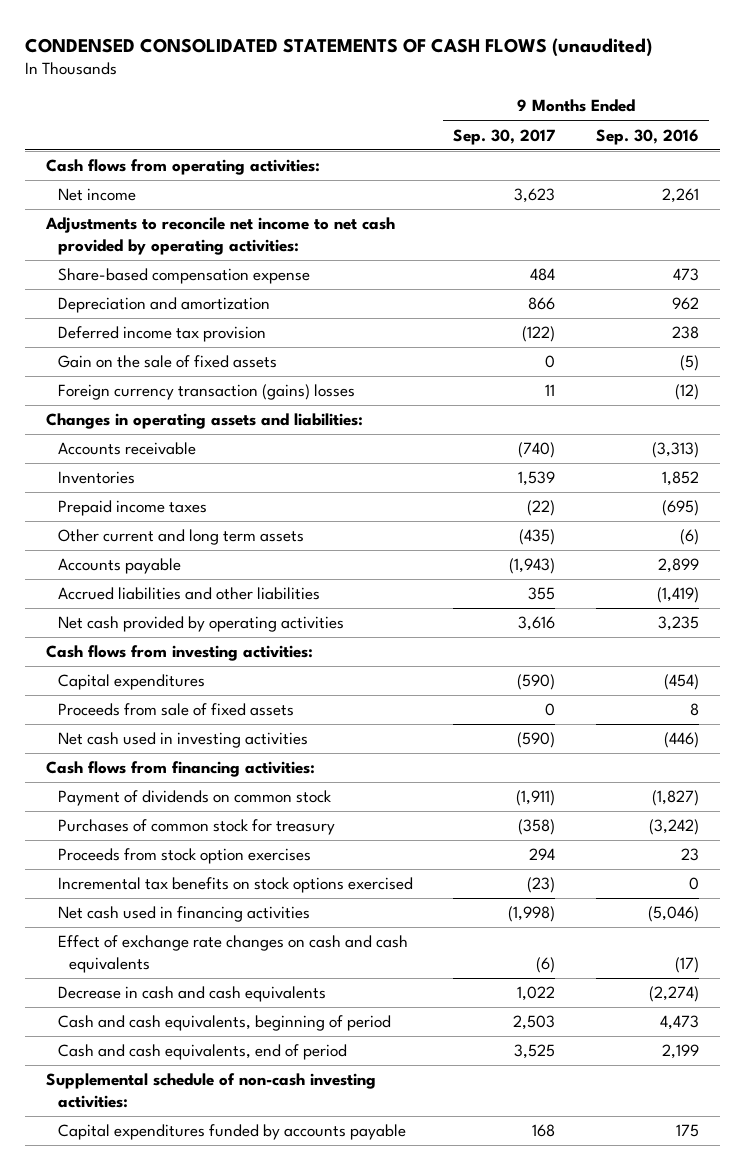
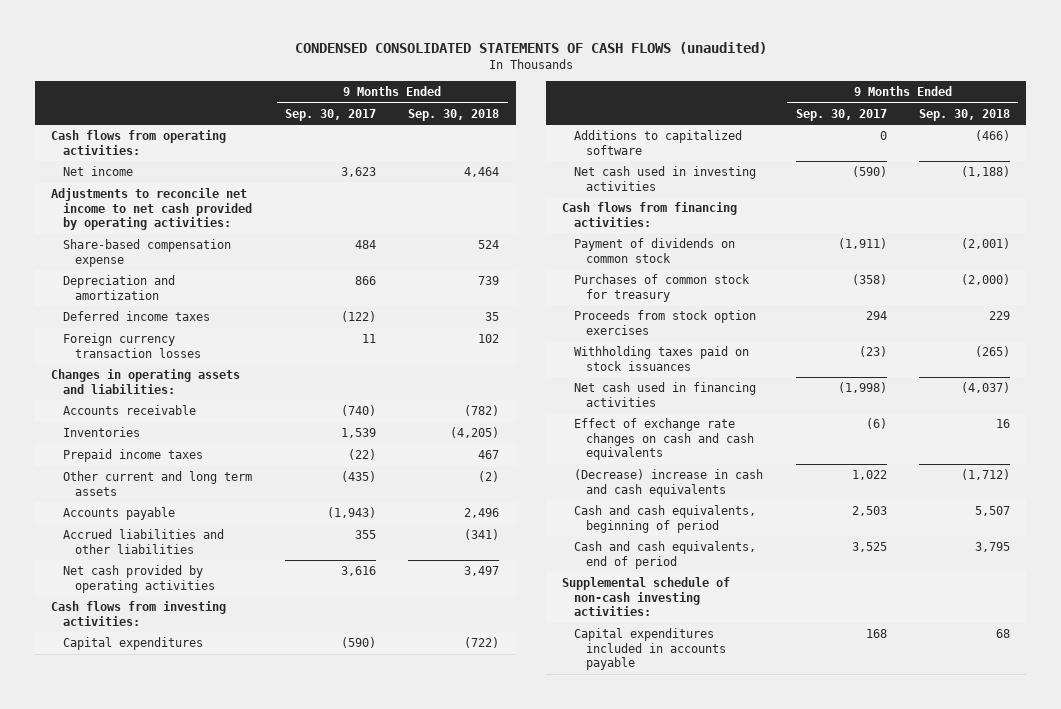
- | 9 Months Ended Sep. 30, 2017 | 9 Months Ended Sep. 30, 2016
+ | 9 Months Ended Sep. 30, 2017 | 9 Months Ended Sep. 30, 2018
- Deferred income tax provision | (122) | 238
- Gain on the sale of fixed assets | 0 | (5)
- Foreign currency transaction (gains) losses | 11 | (12)
+ Deferred income taxes | (122) | 35
+ Foreign currency transaction losses | 11 | 102
- Proceeds from sale of fixed assets | 0 | 8
+ Additions to capitalized software | 0 | (466)
- Incremental tax benefits on stock options exercised | (23) | 0
+ Withholding taxes paid on stock issuances | (23) | (265)
- Decrease in cash and cash equivalents | 1,022 | (2,274)
+ (Decrease) increase in cash and cash equivalents | 1,022 | (1,712)
- Capital expenditures funded by accounts payable | 168 | 175
+ Capital expenditures included in accounts payable | 168 | 68

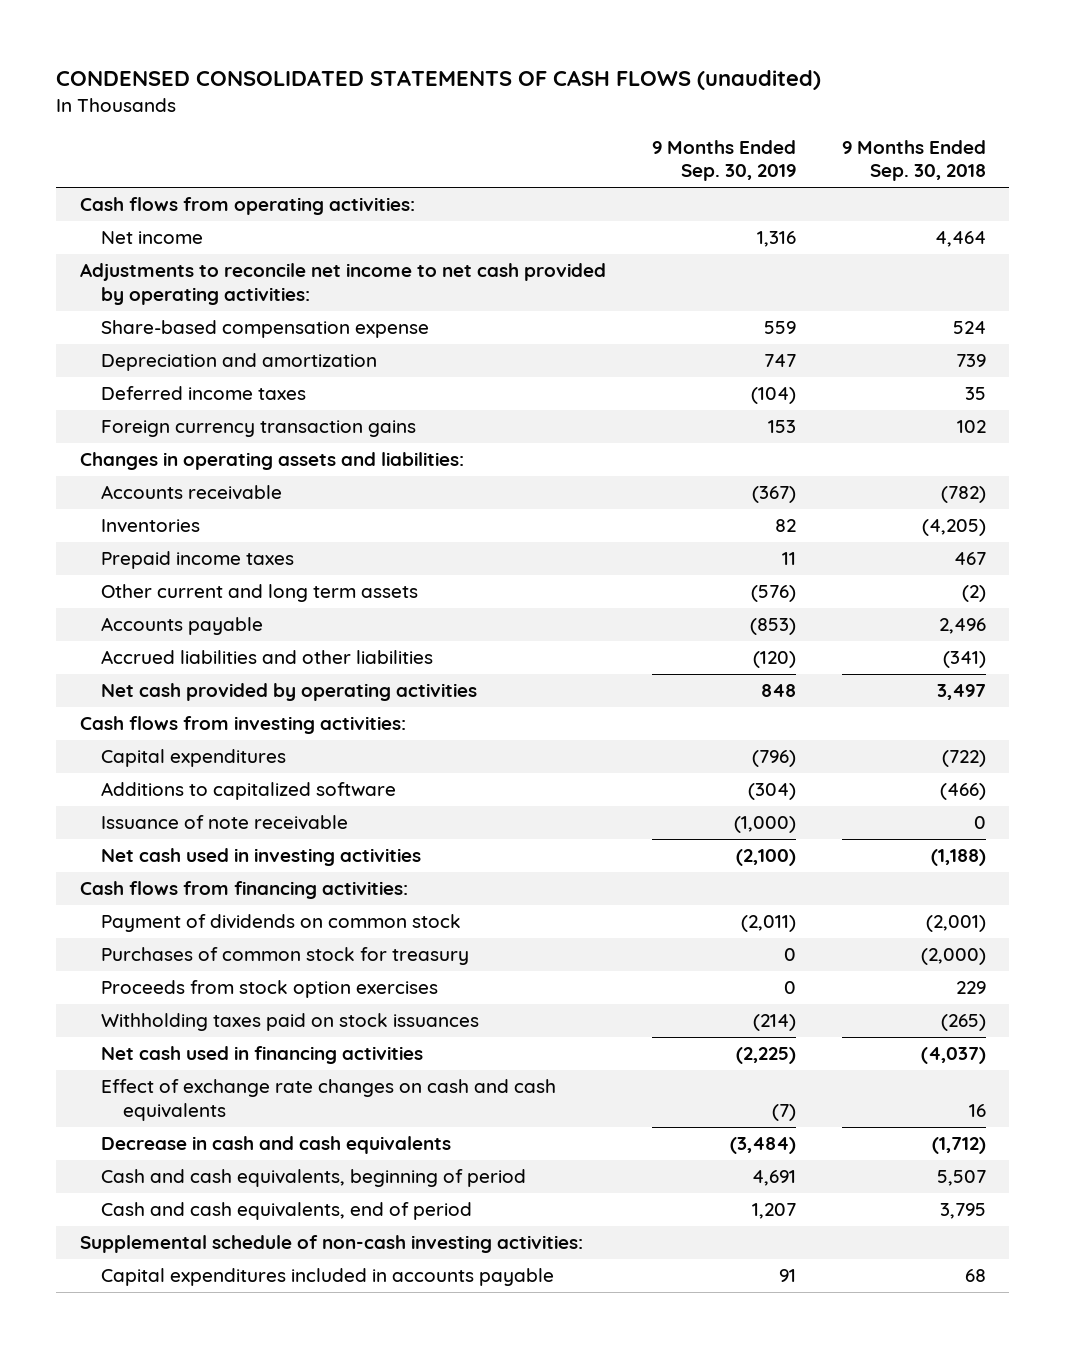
- | 9 Months Ended Sep. 30, 2017 | 9 Months Ended Sep. 30, 2018
+ | 9 Months Ended Sep. 30, 2019 | 9 Months Ended Sep. 30, 2018
- Foreign currency transaction losses | 11 | 102
+ Foreign currency transaction gains | 153 | 102
+ Issuance of note receivable | (1,000) | 0
- (Decrease) increase in cash and cash equivalents | 1,022 | (1,712)
+ Decrease in cash and cash equivalents | (3,484) | (1,712)

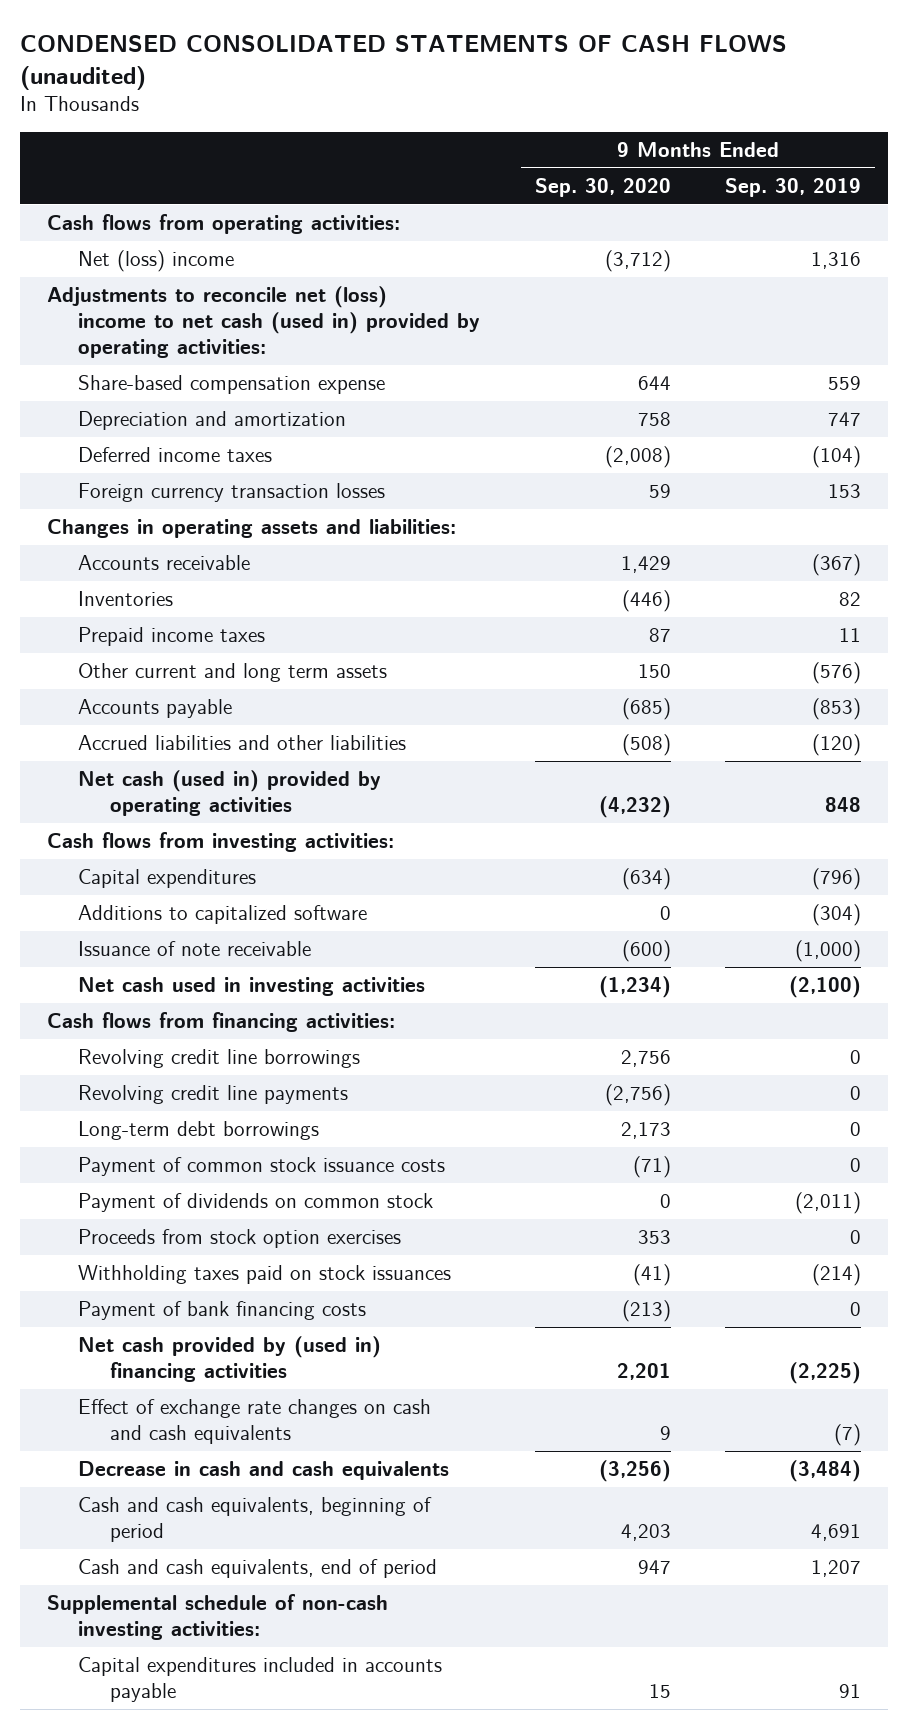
- | 9 Months Ended Sep. 30, 2019 | 9 Months Ended Sep. 30, 2018
+ | 9 Months Ended Sep. 30, 2020 | 9 Months Ended Sep. 30, 2019
- Net income | 1,316 | 4,464
- Adjustments to reconcile net income to net cash provided by operating activities:
+ Net (loss) income | (3,712) | 1,316
+ Adjustments to reconcile net (loss) income to net cash (used in) provided by operating activities:
- Foreign currency transaction gains | 153 | 102
+ Foreign currency transaction losses | 59 | 153
- Net cash provided by operating activities | 848 | 3,497
+ Net cash (used in) provided by operating activities | (4,232) | 848
+ Revolving credit line borrowings | 2,756 | 0
+ Revolving credit line payments | (2,756) | 0
+ Long-term debt borrowings | 2,173 | 0
+ Payment of common stock issuance costs | (71) | 0
- Purchases of common stock for treasury | 0 | (2,000)
- Net cash used in financing activities | (2,225) | (4,037)
+ Payment of bank financing costs | (213) | 0
+ Net cash provided by (used in) financing activities | 2,201 | (2,225)

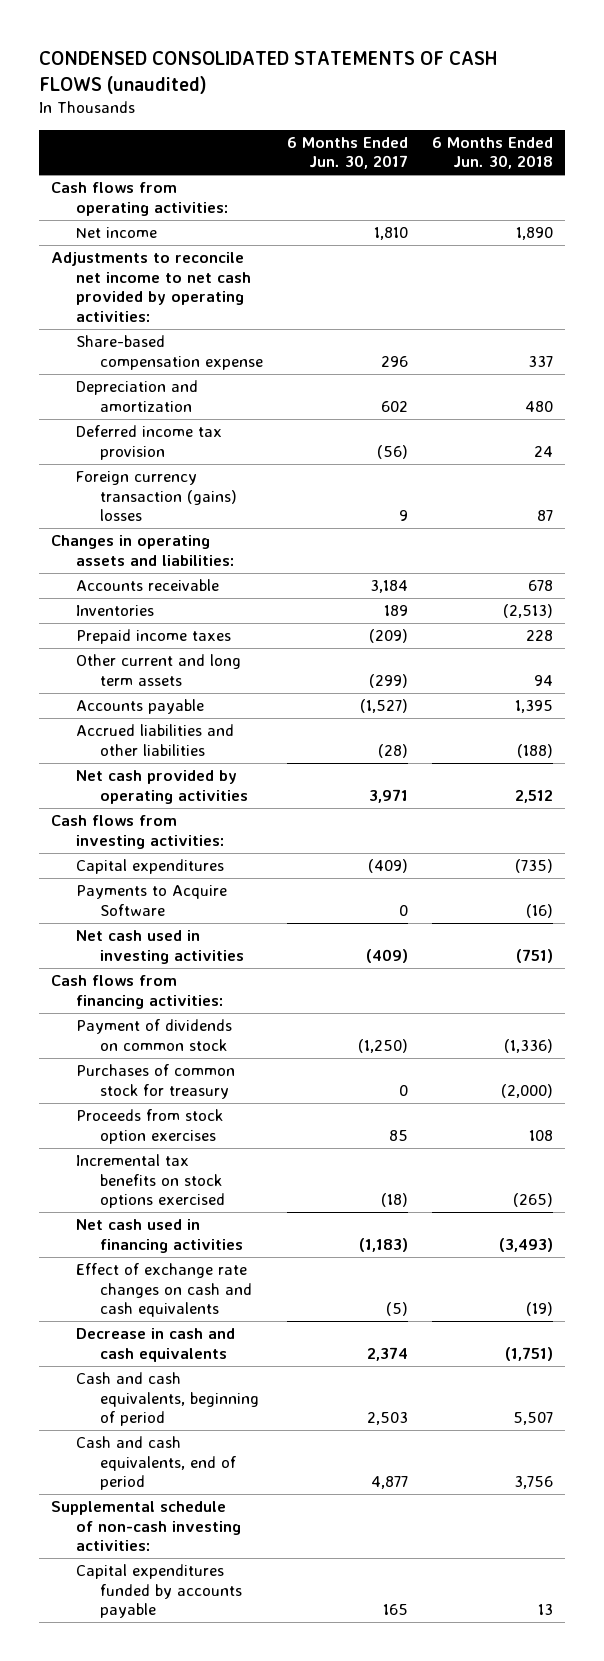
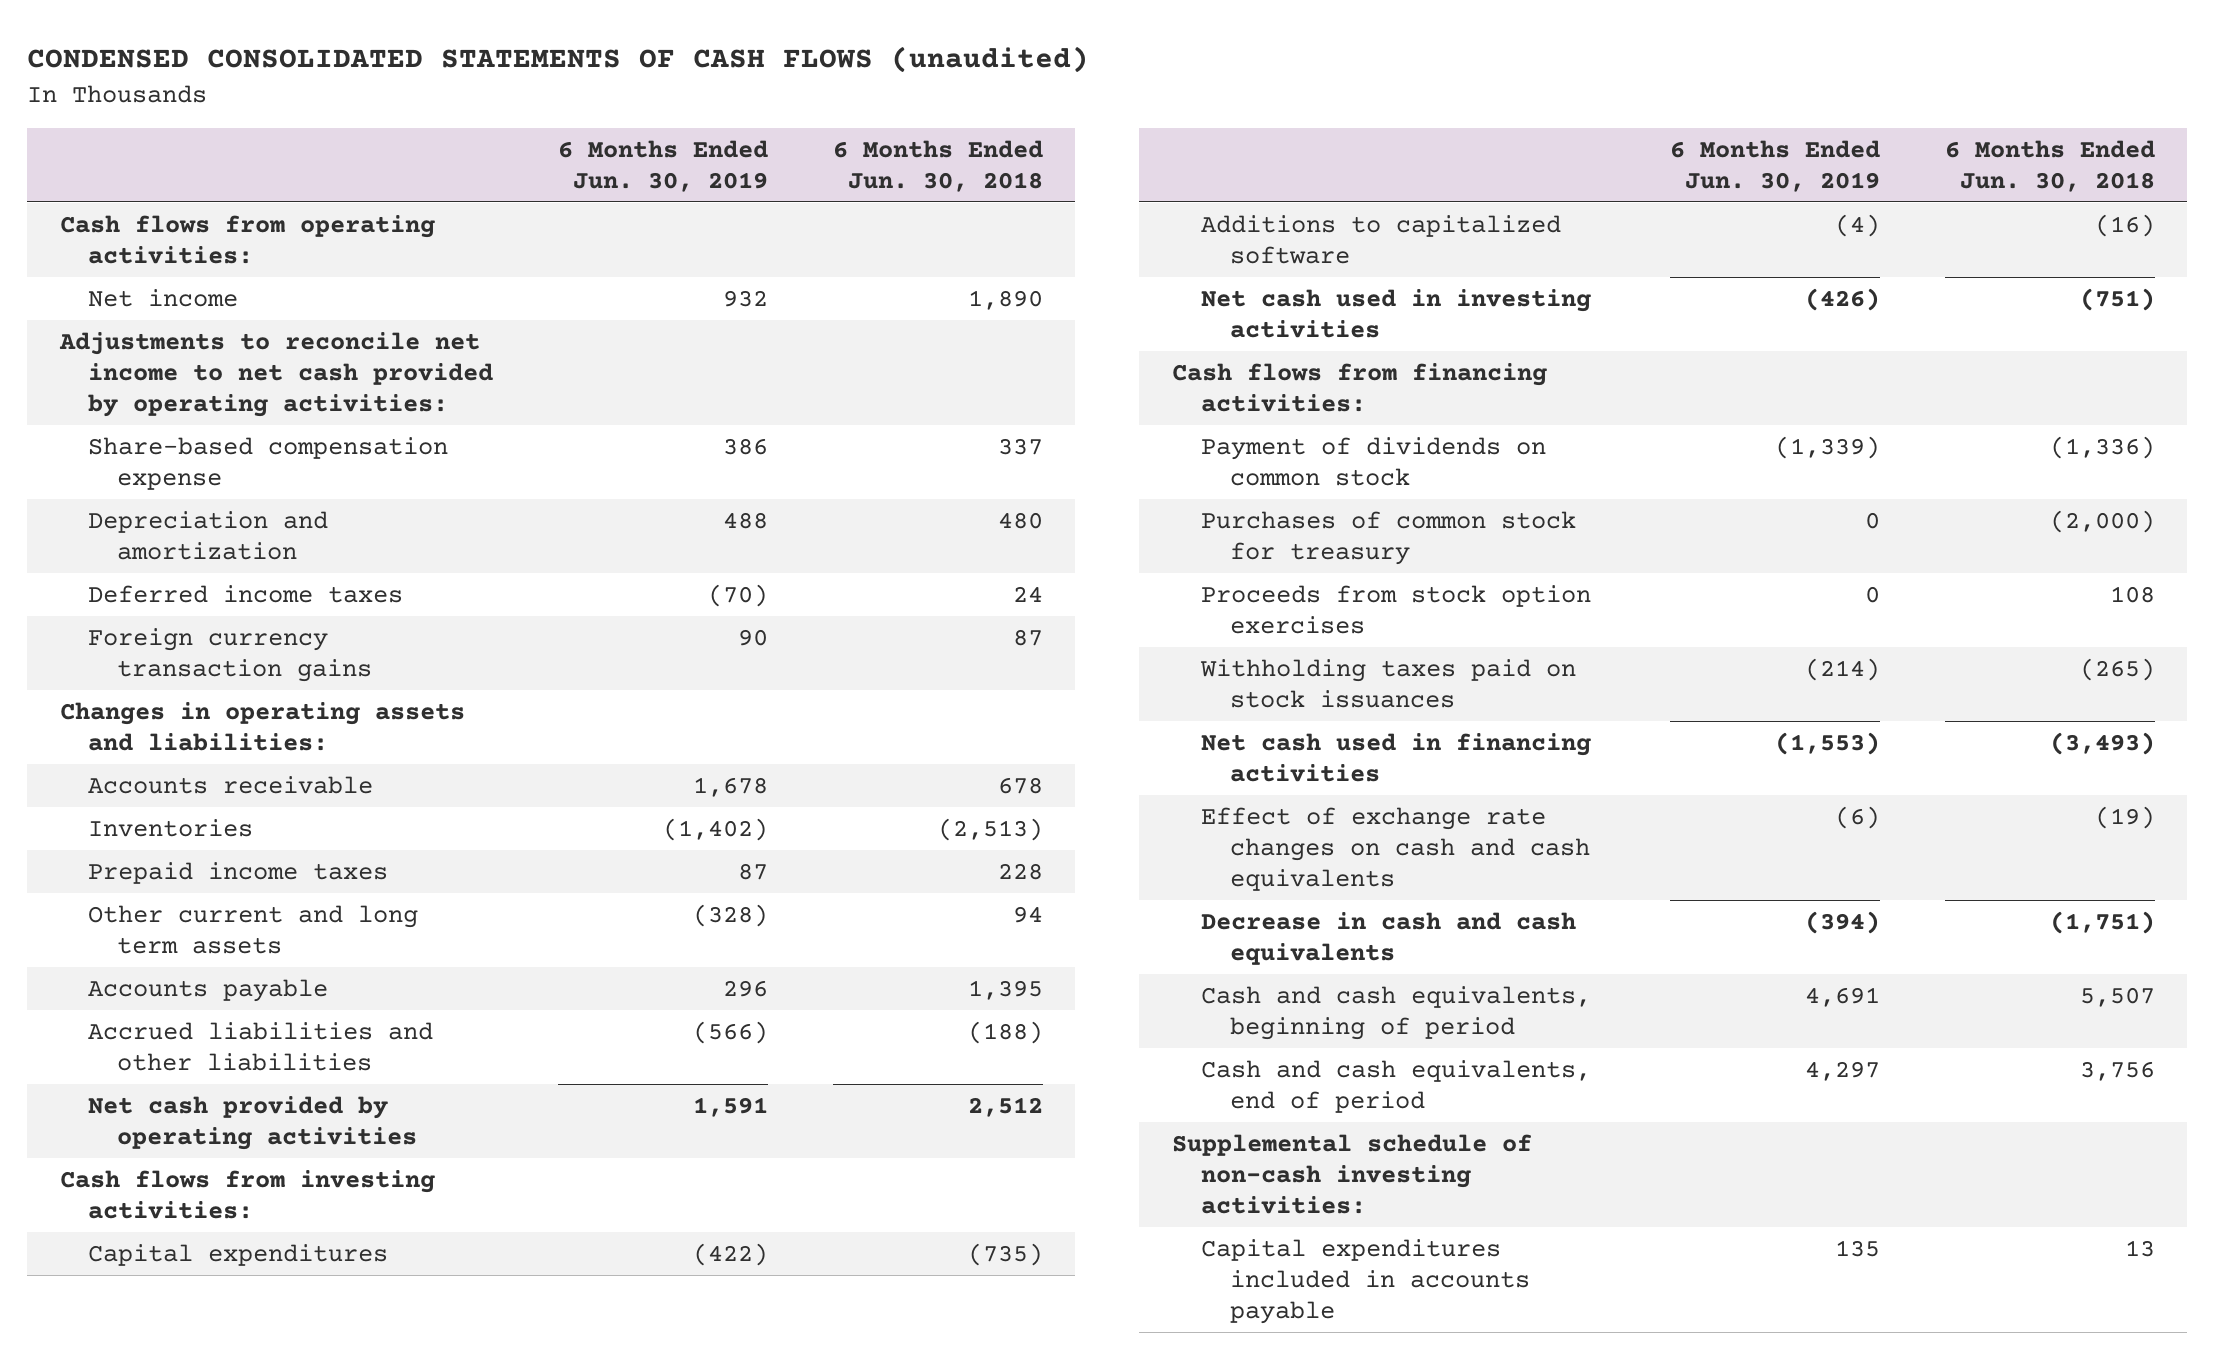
- | 6 Months Ended Jun. 30, 2017 | 6 Months Ended Jun. 30, 2018
+ | 6 Months Ended Jun. 30, 2019 | 6 Months Ended Jun. 30, 2018
- Deferred income tax provision | (56) | 24
- Foreign currency transaction (gains) losses | 9 | 87
+ Deferred income taxes | (70) | 24
+ Foreign currency transaction gains | 90 | 87
- Payments to Acquire Software | 0 | (16)
+ Additions to capitalized software | (4) | (16)
- Incremental tax benefits on stock options exercised | (18) | (265)
+ Withholding taxes paid on stock issuances | (214) | (265)
- Capital expenditures funded by accounts payable | 165 | 13
+ Capital expenditures included in accounts payable | 135 | 13

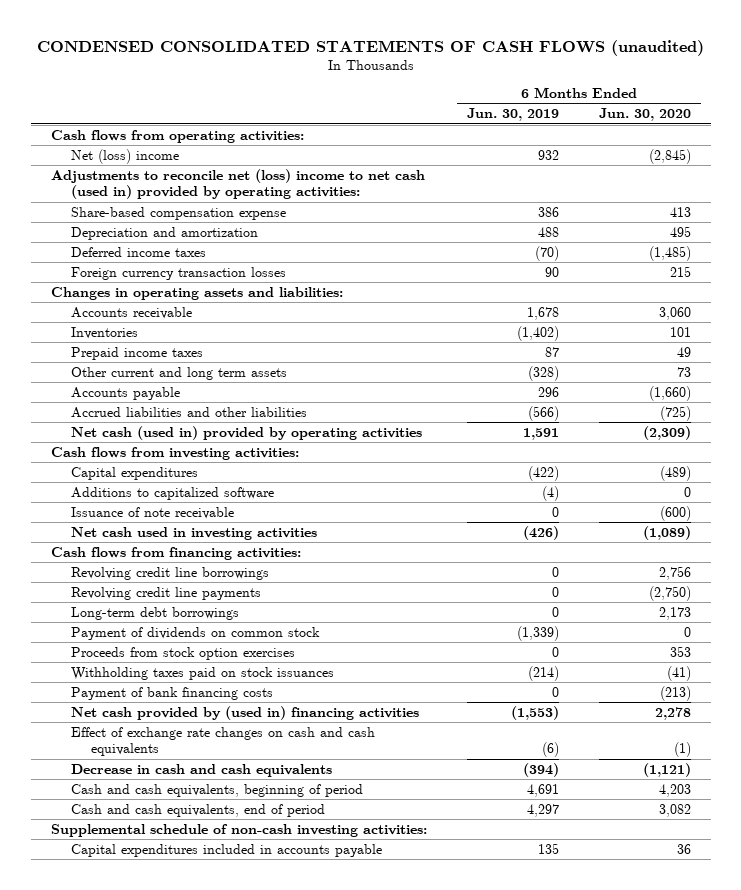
- | 6 Months Ended Jun. 30, 2019 | 6 Months Ended Jun. 30, 2018
+ | 6 Months Ended Jun. 30, 2019 | 6 Months Ended Jun. 30, 2020
- Net income | 932 | 1,890
- Adjustments to reconcile net income to net cash provided by operating activities:
+ Net (loss) income | 932 | (2,845)
+ Adjustments to reconcile net (loss) income to net cash (used in) provided by operating activities:
- Foreign currency transaction gains | 90 | 87
+ Foreign currency transaction losses | 90 | 215
- Net cash provided by operating activities | 1,591 | 2,512
+ Net cash (used in) provided by operating activities | 1,591 | (2,309)
+ Issuance of note receivable | 0 | (600)
+ Revolving credit line borrowings | 0 | 2,756
+ Revolving credit line payments | 0 | (2,750)
+ Long-term debt borrowings | 0 | 2,173
- Purchases of common stock for treasury | 0 | (2,000)
- Net cash used in financing activities | (1,553) | (3,493)
+ Payment of bank financing costs | 0 | (213)
+ Net cash provided by (used in) financing activities | (1,553) | 2,278

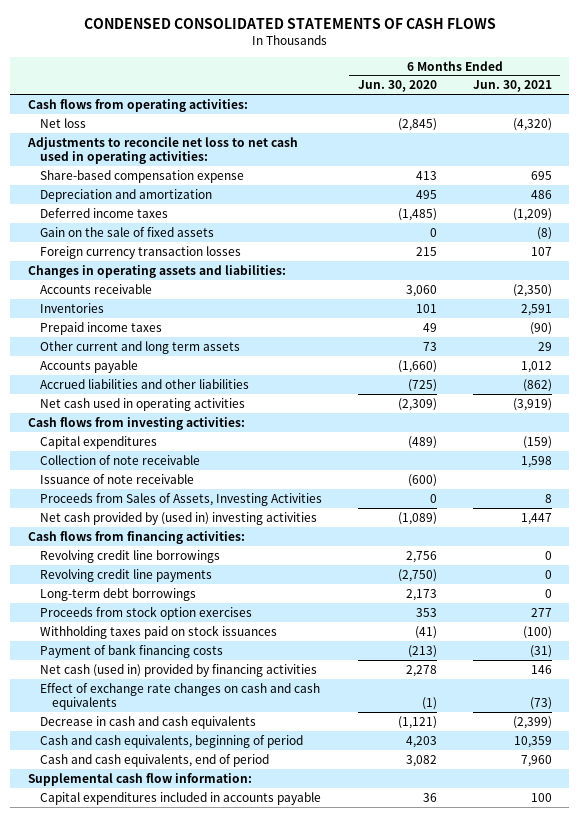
- CONDENSED CONSOLIDATED STATEMENTS OF CASH FLOWS (unaudited)
+ CONDENSED CONSOLIDATED STATEMENTS OF CASH FLOWS
- | 6 Months Ended Jun. 30, 2019 | 6 Months Ended Jun. 30, 2020
+ | 6 Months Ended Jun. 30, 2020 | 6 Months Ended Jun. 30, 2021
- Net (loss) income | 932 | (2,845)
- Adjustments to reconcile net (loss) income to net cash (used in) provided by operating activities:
+ Net loss | (2,845) | (4,320)
+ Adjustments to reconcile net loss to net cash used in operating activities:
+ Gain on the sale of fixed assets | 0 | (8)
- Net cash (used in) provided by operating activities | 1,591 | (2,309)
+ Net cash used in operating activities | (2,309) | (3,919)
- Additions to capitalized software | (4) | 0
+ Collection of note receivable | | 1,598
- Net cash used in investing activities | (426) | (1,089)
+ Proceeds from Sales of Assets, Investing Activities | 0 | 8
+ Net cash provided by (used in) investing activities | (1,089) | 1,447
- Payment of dividends on common stock | (1,339) | 0
- Net cash provided by (used in) financing activities | (1,553) | 2,278
+ Net cash (used in) provided by financing activities | 2,278 | 146
- Supplemental schedule of non-cash investing activities:
+ Supplemental cash flow information:

